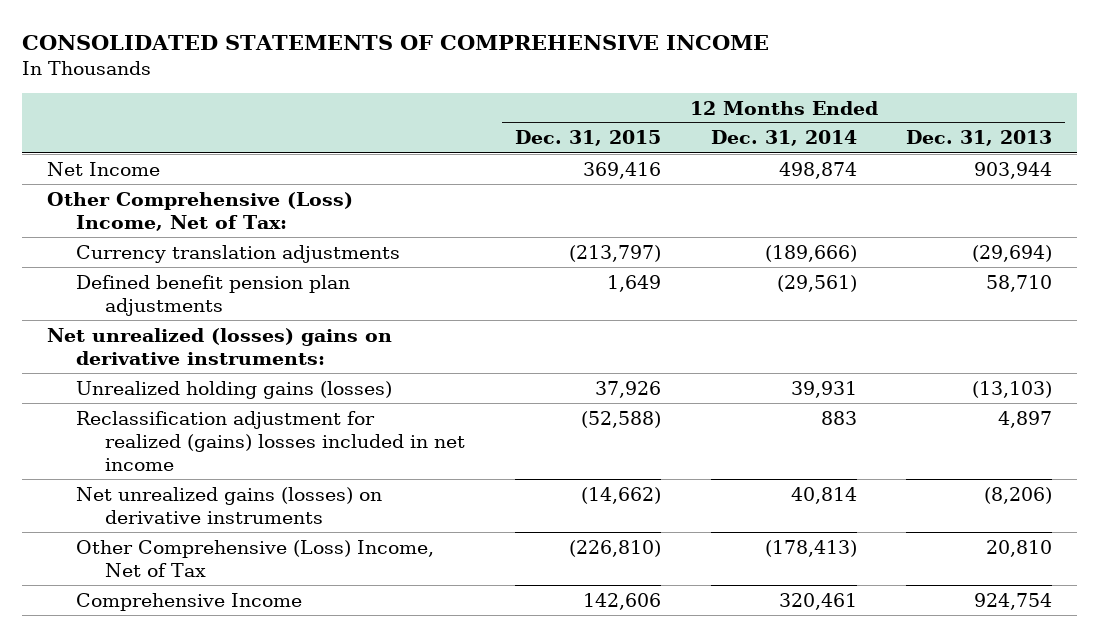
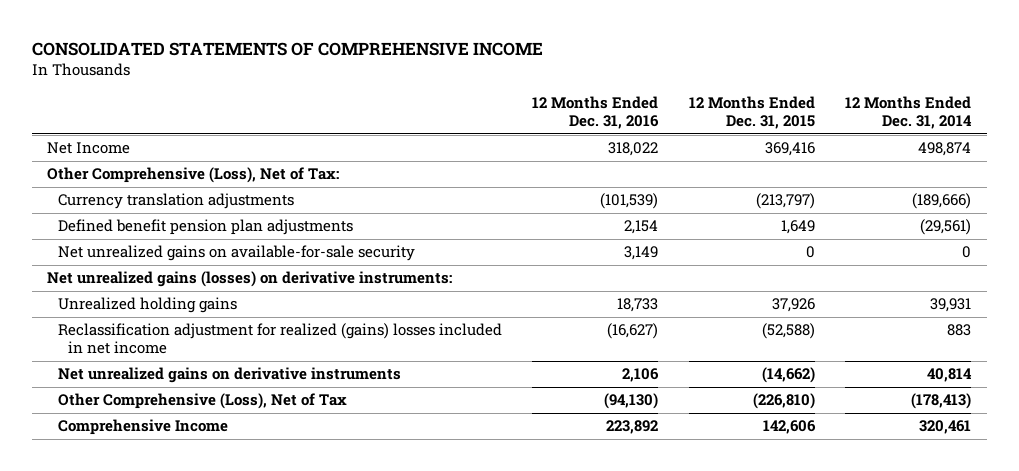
- | 12 Months Ended Dec. 31, 2015 | 12 Months Ended Dec. 31, 2014 | 12 Months Ended Dec. 31, 2013
+ | 12 Months Ended Dec. 31, 2016 | 12 Months Ended Dec. 31, 2015 | 12 Months Ended Dec. 31, 2014
- Other Comprehensive (Loss) Income, Net of Tax:
+ Other Comprehensive (Loss), Net of Tax:
- Net unrealized (losses) gains on derivative instruments:
- Unrealized holding gains (losses) | 37,926 | 39,931 | (13,103)
+ Net unrealized gains on available-for-sale security | 3,149 | 0 | 0
+ Net unrealized gains (losses) on derivative instruments:
+ Unrealized holding gains | 18,733 | 37,926 | 39,931
- Net unrealized gains (losses) on derivative instruments | (14,662) | 40,814 | (8,206)
- Other Comprehensive (Loss) Income, Net of Tax | (226,810) | (178,413) | 20,810
+ Net unrealized gains on derivative instruments | 2,106 | (14,662) | 40,814
+ Other Comprehensive (Loss), Net of Tax | (94,130) | (226,810) | (178,413)

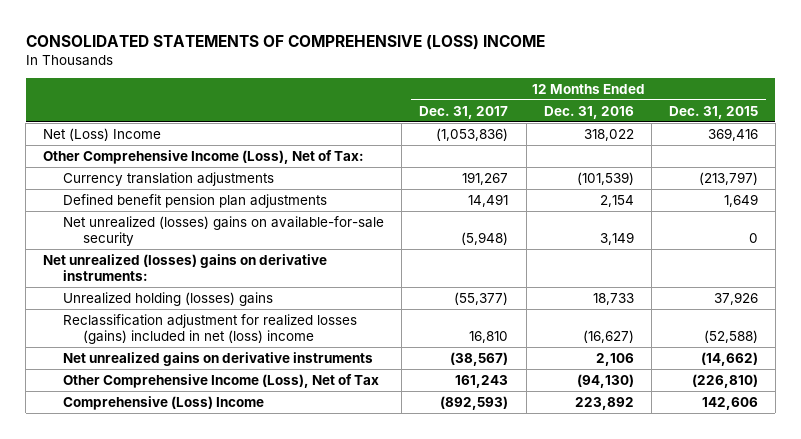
- CONSOLIDATED STATEMENTS OF COMPREHENSIVE INCOME
+ CONSOLIDATED STATEMENTS OF COMPREHENSIVE (LOSS) INCOME
- | 12 Months Ended Dec. 31, 2016 | 12 Months Ended Dec. 31, 2015 | 12 Months Ended Dec. 31, 2014
+ | 12 Months Ended Dec. 31, 2017 | 12 Months Ended Dec. 31, 2016 | 12 Months Ended Dec. 31, 2015
- Net Income | 318,022 | 369,416 | 498,874
- Other Comprehensive (Loss), Net of Tax:
+ Net (Loss) Income | (1,053,836) | 318,022 | 369,416
+ Other Comprehensive Income (Loss), Net of Tax:
- Net unrealized gains on available-for-sale security | 3,149 | 0 | 0
- Net unrealized gains (losses) on derivative instruments:
- Unrealized holding gains | 18,733 | 37,926 | 39,931
- Reclassification adjustment for realized (gains) losses included in net income | (16,627) | (52,588) | 883
+ Net unrealized (losses) gains on available-for-sale security | (5,948) | 3,149 | 0
+ Net unrealized (losses) gains on derivative instruments:
+ Unrealized holding (losses) gains | (55,377) | 18,733 | 37,926
+ Reclassification adjustment for realized losses (gains) included in net (loss) income | 16,810 | (16,627) | (52,588)
- Other Comprehensive (Loss), Net of Tax | (94,130) | (226,810) | (178,413)
- Comprehensive Income | 223,892 | 142,606 | 320,461
+ Other Comprehensive Income (Loss), Net of Tax | 161,243 | (94,130) | (226,810)
+ Comprehensive (Loss) Income | (892,593) | 223,892 | 142,606

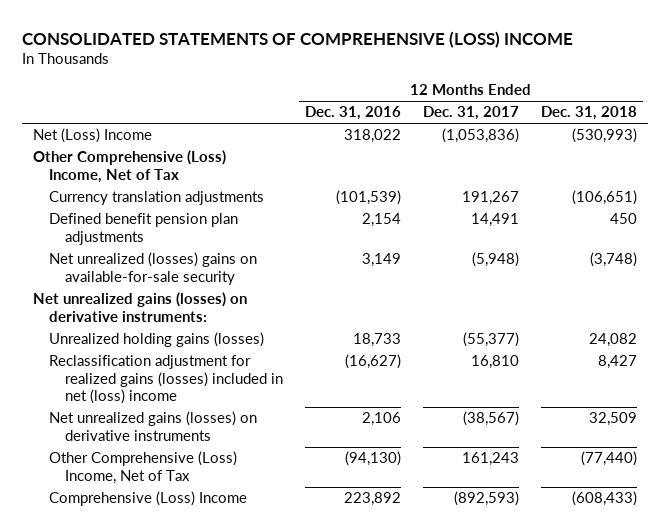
- | 12 Months Ended Dec. 31, 2017 | 12 Months Ended Dec. 31, 2016 | 12 Months Ended Dec. 31, 2015
+ | 12 Months Ended Dec. 31, 2016 | 12 Months Ended Dec. 31, 2017 | 12 Months Ended Dec. 31, 2018
- Other Comprehensive Income (Loss), Net of Tax:
+ Other Comprehensive (Loss) Income, Net of Tax
- Net unrealized (losses) gains on derivative instruments:
- Unrealized holding (losses) gains | (55,377) | 18,733 | 37,926
- Reclassification adjustment for realized losses (gains) included in net (loss) income | 16,810 | (16,627) | (52,588)
- Net unrealized gains on derivative instruments | (38,567) | 2,106 | (14,662)
- Other Comprehensive Income (Loss), Net of Tax | 161,243 | (94,130) | (226,810)
+ Net unrealized gains (losses) on derivative instruments:
+ Unrealized holding gains (losses) | 18,733 | (55,377) | 24,082
+ Reclassification adjustment for realized gains (losses) included in net (loss) income | (16,627) | 16,810 | 8,427
+ Net unrealized gains (losses) on derivative instruments | 2,106 | (38,567) | 32,509
+ Other Comprehensive (Loss) Income, Net of Tax | (94,130) | 161,243 | (77,440)

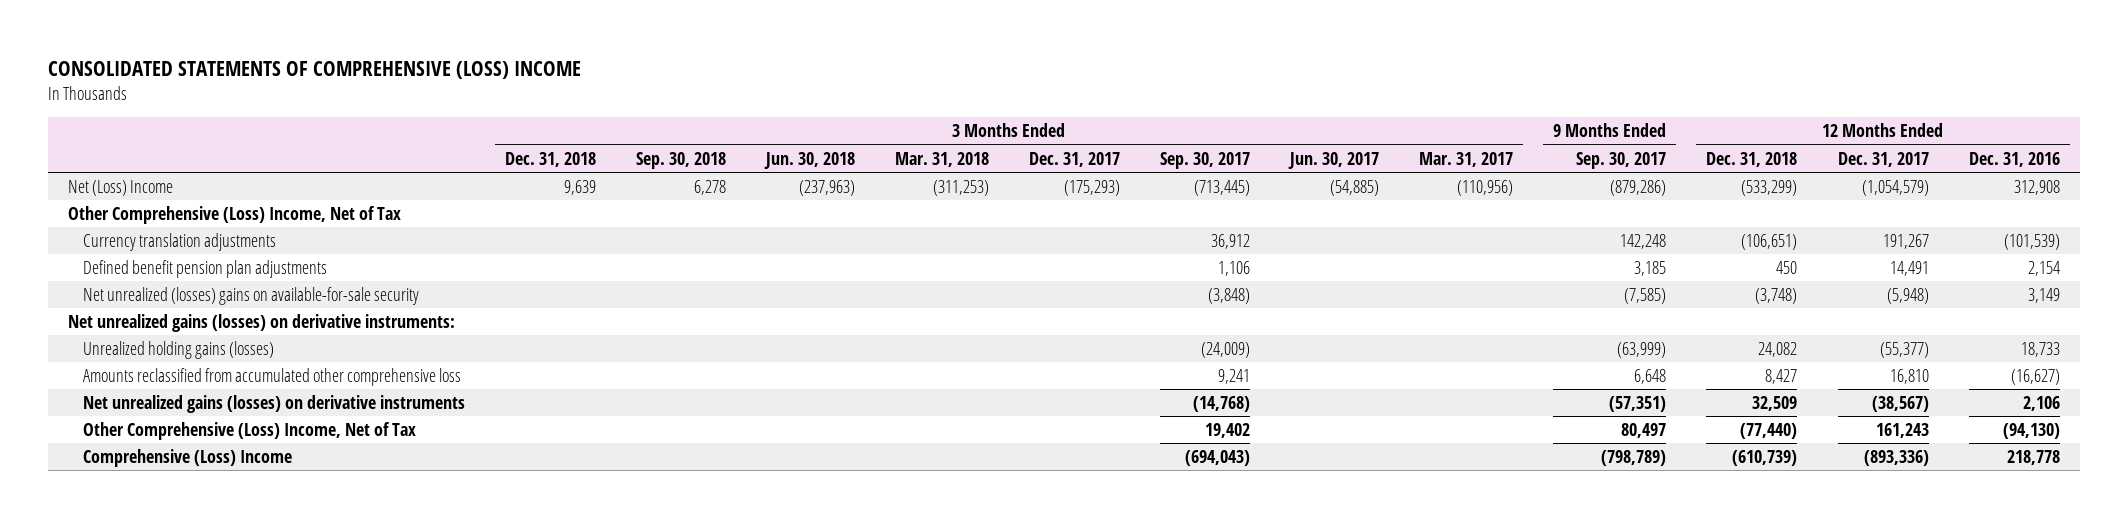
- | 12 Months Ended Dec. 31, 2016 | 12 Months Ended Dec. 31, 2017 | 12 Months Ended Dec. 31, 2018
+ | 3 Months Ended Dec. 31, 2018 | 3 Months Ended Sep. 30, 2018 | 3 Months Ended Jun. 30, 2018 | 3 Months Ended Mar. 31, 2018 | 3 Months Ended Dec. 31, 2017 | 3 Months Ended Sep. 30, 2017 | 3 Months Ended Jun. 30, 2017 | 3 Months Ended Mar. 31, 2017 | 9 Months Ended Sep. 30, 2017 | 12 Months Ended Dec. 31, 2018 | 12 Months Ended Dec. 31, 2017 | 12 Months Ended Dec. 31, 2016
- Net (Loss) Income | 318,022 | (1,053,836) | (530,993)
+ Net (Loss) Income | 9,639 | 6,278 | (237,963) | (311,253) | (175,293) | (713,445) | (54,885) | (110,956) | (879,286) | (533,299) | (1,054,579) | 312,908
- Reclassification adjustment for realized gains (losses) included in net (loss) income | (16,627) | 16,810 | 8,427
+ Amounts reclassified from accumulated other comprehensive loss | | | | | | 9,241 | | | 6,648 | 8,427 | 16,810 | (16,627)
- Comprehensive (Loss) Income | 223,892 | (892,593) | (608,433)
+ Comprehensive (Loss) Income | | | | | | (694,043) | | | (798,789) | (610,739) | (893,336) | 218,778

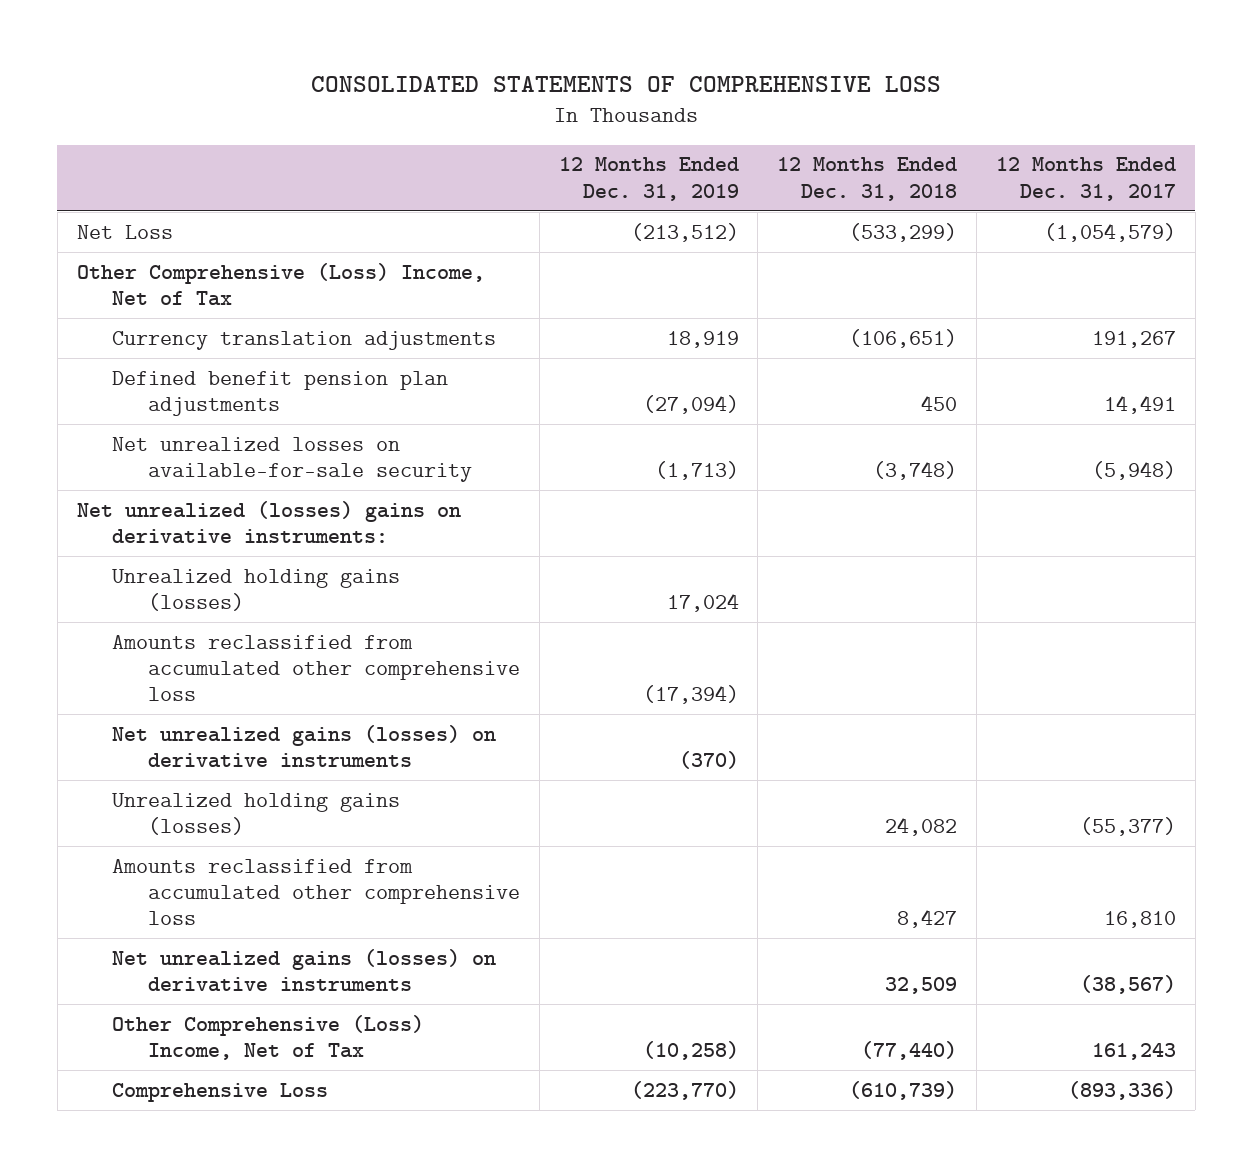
- CONSOLIDATED STATEMENTS OF COMPREHENSIVE (LOSS) INCOME
+ CONSOLIDATED STATEMENTS OF COMPREHENSIVE LOSS
- | 3 Months Ended Dec. 31, 2018 | 3 Months Ended Sep. 30, 2018 | 3 Months Ended Jun. 30, 2018 | 3 Months Ended Mar. 31, 2018 | 3 Months Ended Dec. 31, 2017 | 3 Months Ended Sep. 30, 2017 | 3 Months Ended Jun. 30, 2017 | 3 Months Ended Mar. 31, 2017 | 9 Months Ended Sep. 30, 2017 | 12 Months Ended Dec. 31, 2018 | 12 Months Ended Dec. 31, 2017 | 12 Months Ended Dec. 31, 2016
+ | 12 Months Ended Dec. 31, 2019 | 12 Months Ended Dec. 31, 2018 | 12 Months Ended Dec. 31, 2017
- Net (Loss) Income | 9,639 | 6,278 | (237,963) | (311,253) | (175,293) | (713,445) | (54,885) | (110,956) | (879,286) | (533,299) | (1,054,579) | 312,908
+ Net Loss | (213,512) | (533,299) | (1,054,579)
- Net unrealized (losses) gains on available-for-sale security | | | | | | (3,848) | | | (7,585) | (3,748) | (5,948) | 3,149
- Net unrealized gains (losses) on derivative instruments:
+ Net unrealized losses on available-for-sale security | (1,713) | (3,748) | (5,948)
+ Net unrealized (losses) gains on derivative instruments:
+ Unrealized holding gains (losses) | 17,024 | |
+ Amounts reclassified from accumulated other comprehensive loss | (17,394) | |
+ Net unrealized gains (losses) on derivative instruments | (370) | |
- Comprehensive (Loss) Income | | | | | | (694,043) | | | (798,789) | (610,739) | (893,336) | 218,778
+ Comprehensive Loss | (223,770) | (610,739) | (893,336)

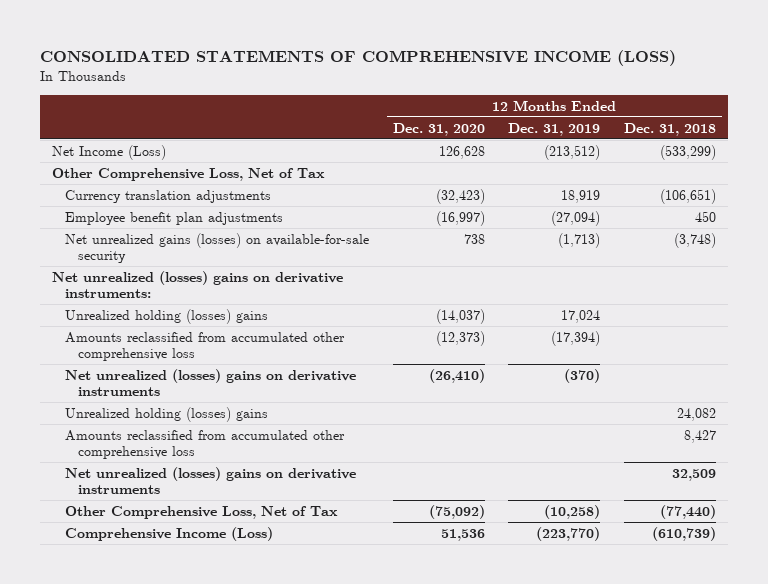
- CONSOLIDATED STATEMENTS OF COMPREHENSIVE LOSS
+ CONSOLIDATED STATEMENTS OF COMPREHENSIVE INCOME (LOSS)
- | 12 Months Ended Dec. 31, 2019 | 12 Months Ended Dec. 31, 2018 | 12 Months Ended Dec. 31, 2017
+ | 12 Months Ended Dec. 31, 2020 | 12 Months Ended Dec. 31, 2019 | 12 Months Ended Dec. 31, 2018
- Net Loss | (213,512) | (533,299) | (1,054,579)
- Other Comprehensive (Loss) Income, Net of Tax
+ Net Income (Loss) | 126,628 | (213,512) | (533,299)
+ Other Comprehensive Loss, Net of Tax
- Defined benefit pension plan adjustments | (27,094) | 450 | 14,491
- Net unrealized losses on available-for-sale security | (1,713) | (3,748) | (5,948)
+ Employee benefit plan adjustments | (16,997) | (27,094) | 450
+ Net unrealized gains (losses) on available-for-sale security | 738 | (1,713) | (3,748)
- Unrealized holding gains (losses) | 17,024 | |
+ Unrealized holding (losses) gains | (14,037) | 17,024 |
- Net unrealized gains (losses) on derivative instruments | (370) | |
- Unrealized holding gains (losses) | | 24,082 | (55,377)
+ Net unrealized (losses) gains on derivative instruments | (26,410) | (370) |
+ Unrealized holding (losses) gains | | | 24,082
- Net unrealized gains (losses) on derivative instruments | | 32,509 | (38,567)
- Other Comprehensive (Loss) Income, Net of Tax | (10,258) | (77,440) | 161,243
- Comprehensive Loss | (223,770) | (610,739) | (893,336)
+ Net unrealized (losses) gains on derivative instruments | | | 32,509
+ Other Comprehensive Loss, Net of Tax | (75,092) | (10,258) | (77,440)
+ Comprehensive Income (Loss) | 51,536 | (223,770) | (610,739)

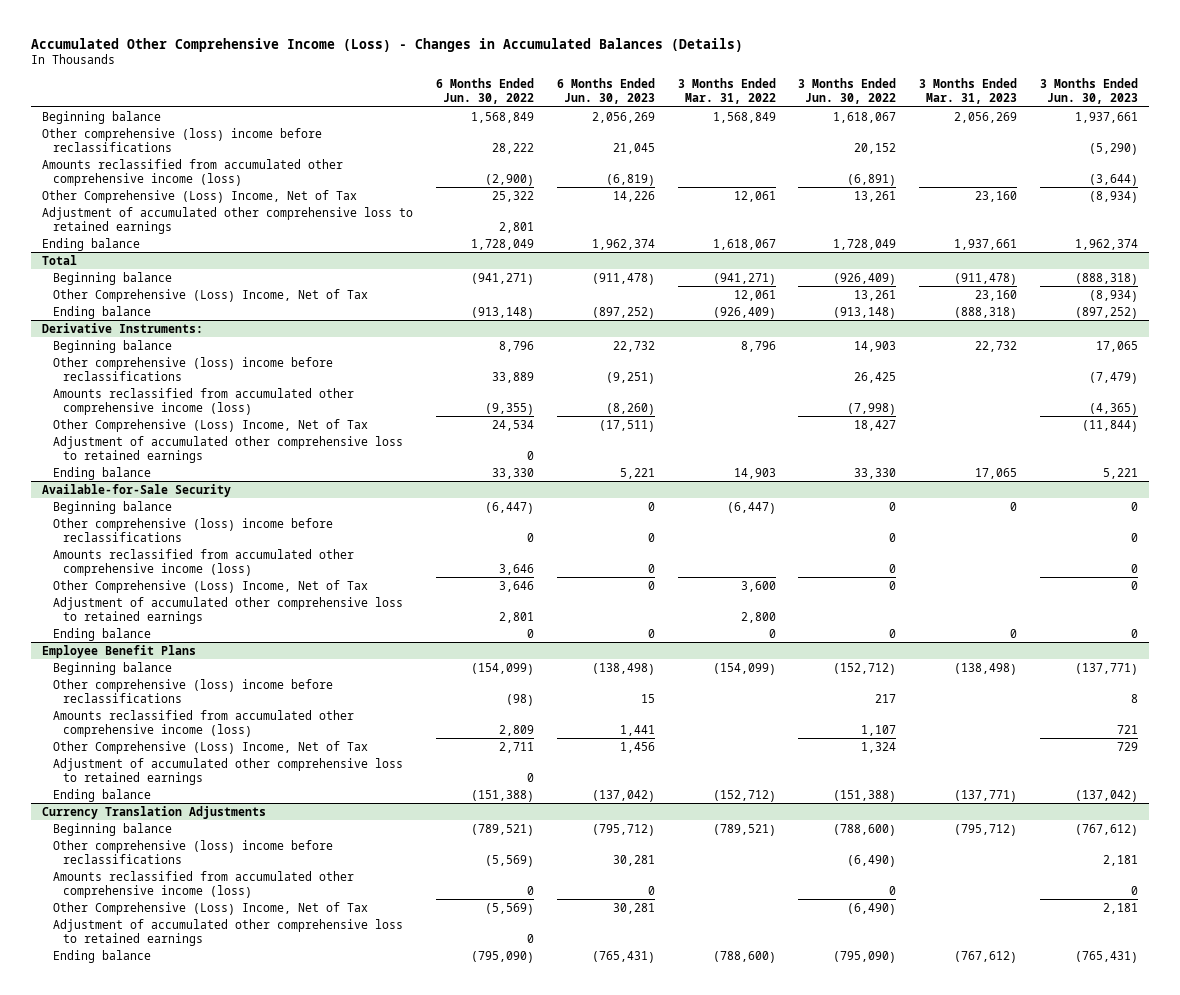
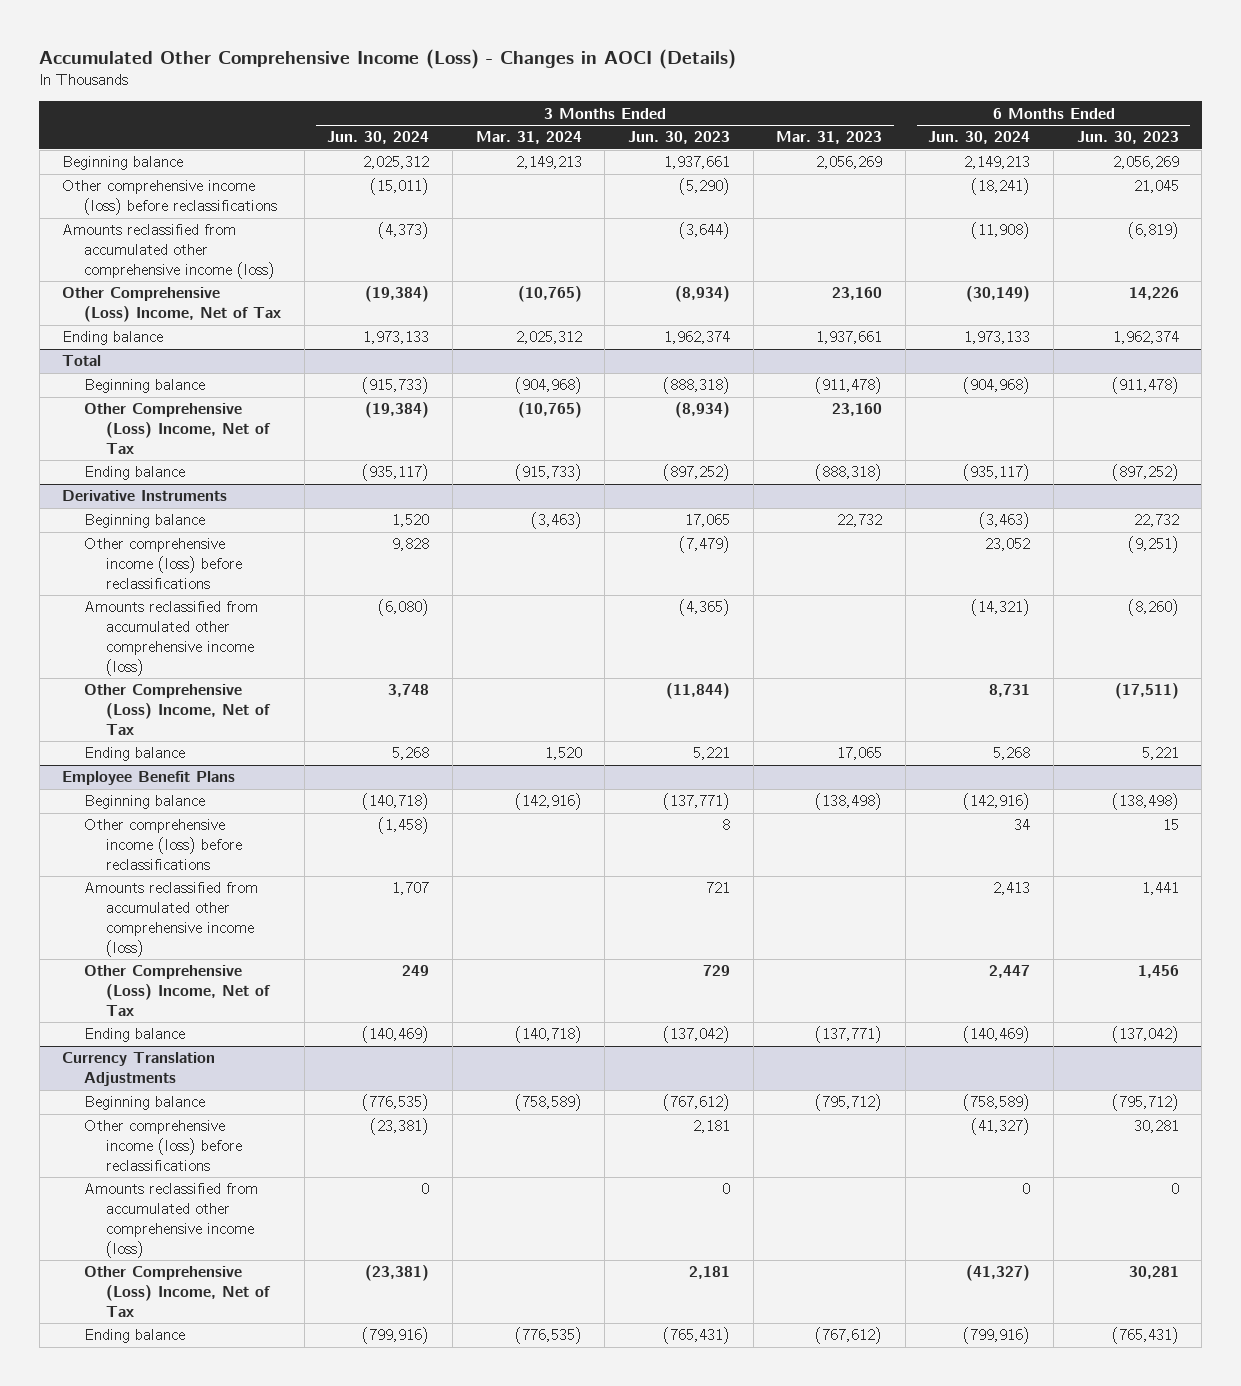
- Accumulated Other Comprehensive Income (Loss) - Changes in Accumulated Balances (Details)
+ Accumulated Other Comprehensive Income (Loss) - Changes in AOCI (Details)
- | 6 Months Ended Jun. 30, 2022 | 6 Months Ended Jun. 30, 2023 | 3 Months Ended Mar. 31, 2022 | 3 Months Ended Jun. 30, 2022 | 3 Months Ended Mar. 31, 2023 | 3 Months Ended Jun. 30, 2023
+ | 3 Months Ended Jun. 30, 2024 | 3 Months Ended Mar. 31, 2024 | 3 Months Ended Jun. 30, 2023 | 3 Months Ended Mar. 31, 2023 | 6 Months Ended Jun. 30, 2024 | 6 Months Ended Jun. 30, 2023
- Other comprehensive (loss) income before reclassifications | 28,222 | 21,045 | | 20,152 | | (5,290)
+ Other comprehensive income (loss) before reclassifications | (15,011) | | (5,290) | | (18,241) | 21,045
- Adjustment of accumulated other comprehensive loss to retained earnings | 2,801 | | | | |
- Derivative Instruments:
+ Derivative Instruments
- Other comprehensive (loss) income before reclassifications | 33,889 | (9,251) | | 26,425 | | (7,479)
+ Other comprehensive income (loss) before reclassifications | 9,828 | | (7,479) | | 23,052 | (9,251)
- Adjustment of accumulated other comprehensive loss to retained earnings | 0 | | | | |
- Available-for-Sale Security
- Beginning balance | (6,447) | 0 | (6,447) | 0 | 0 | 0
- Other comprehensive (loss) income before reclassifications | 0 | 0 | | 0 | | 0
- Amounts reclassified from accumulated other comprehensive income (loss) | 3,646 | 0 | | 0 | | 0
- Other Comprehensive (Loss) Income, Net of Tax | 3,646 | 0 | 3,600 | 0 | | 0
- Adjustment of accumulated other comprehensive loss to retained earnings | 2,801 | | 2,800 | | |
- Ending balance | 0 | 0 | 0 | 0 | 0 | 0
@ Employee Benefit Plans
- Other comprehensive (loss) income before reclassifications | (98) | 15 | | 217 | | 8
+ Other comprehensive income (loss) before reclassifications | (1,458) | | 8 | | 34 | 15
- Adjustment of accumulated other comprehensive loss to retained earnings | 0 | | | | |
@ Currency Translation Adjustments
- Other comprehensive (loss) income before reclassifications | (5,569) | 30,281 | | (6,490) | | 2,181
+ Other comprehensive income (loss) before reclassifications | (23,381) | | 2,181 | | (41,327) | 30,281
- Adjustment of accumulated other comprehensive loss to retained earnings | 0 | | | | |

